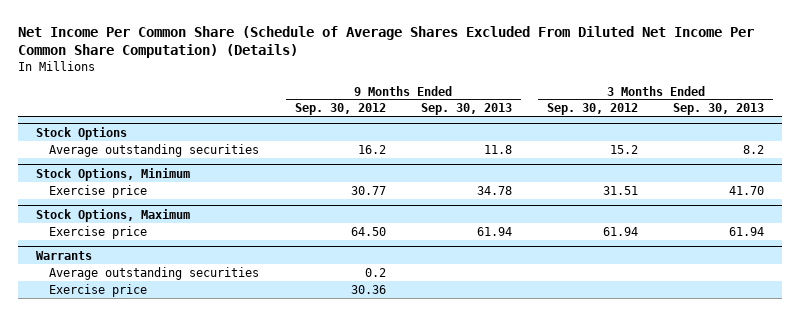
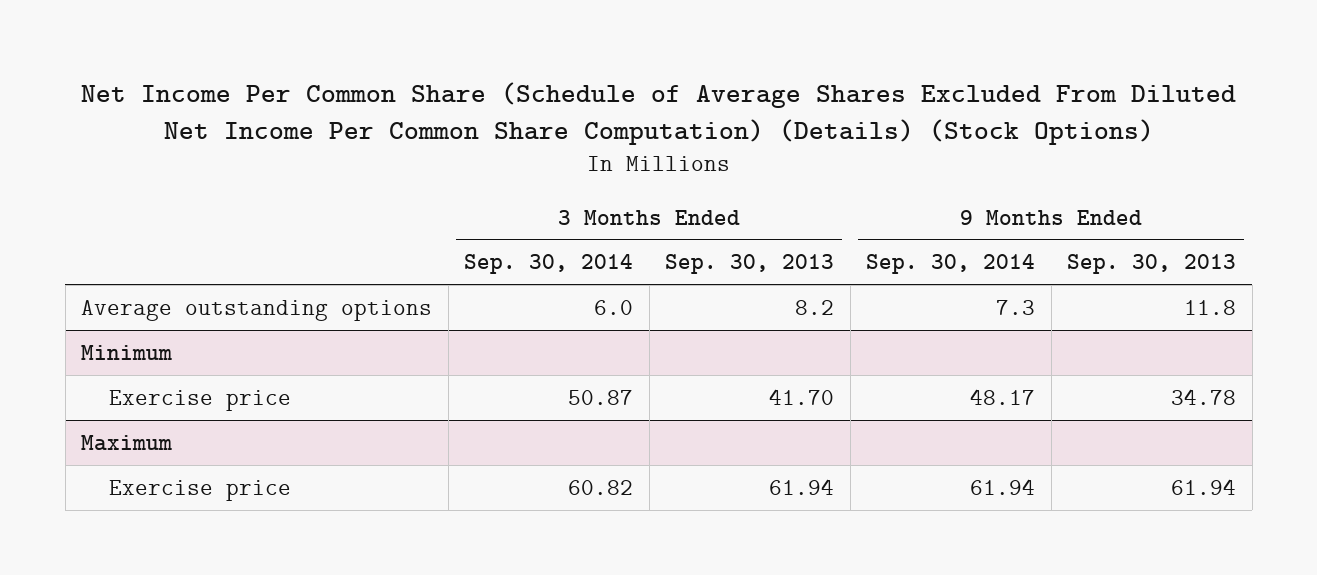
- Net Income Per Common Share (Schedule of Average Shares Excluded From Diluted Net Income Per Common Share Computation) (Details)
+ Net Income Per Common Share (Schedule of Average Shares Excluded From Diluted Net Income Per Common Share Computation) (Details) (Stock Options)
- | 9 Months Ended Sep. 30, 2012 | 9 Months Ended Sep. 30, 2013 | 3 Months Ended Sep. 30, 2012 | 3 Months Ended Sep. 30, 2013
+ | 3 Months Ended Sep. 30, 2014 | 3 Months Ended Sep. 30, 2013 | 9 Months Ended Sep. 30, 2014 | 9 Months Ended Sep. 30, 2013
- Stock Options
- Average outstanding securities | 16.2 | 11.8 | 15.2 | 8.2
- Stock Options, Minimum
+ Average outstanding options | 6.0 | 8.2 | 7.3 | 11.8
+ Minimum
- Stock Options, Maximum
+ Maximum
- Warrants
- Average outstanding securities | 0.2 | | |
- Exercise price | 30.36 | | |

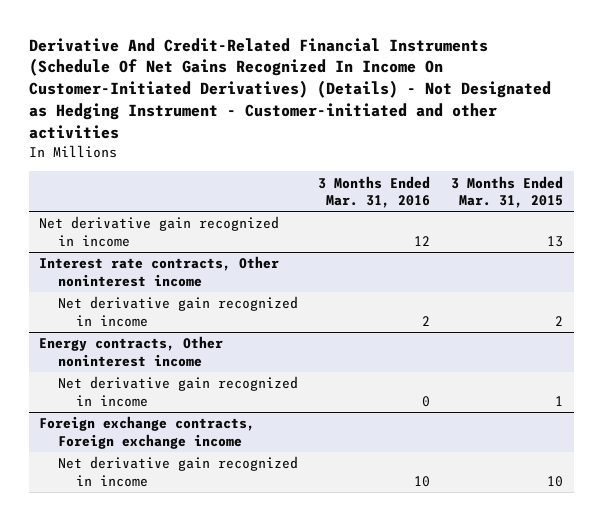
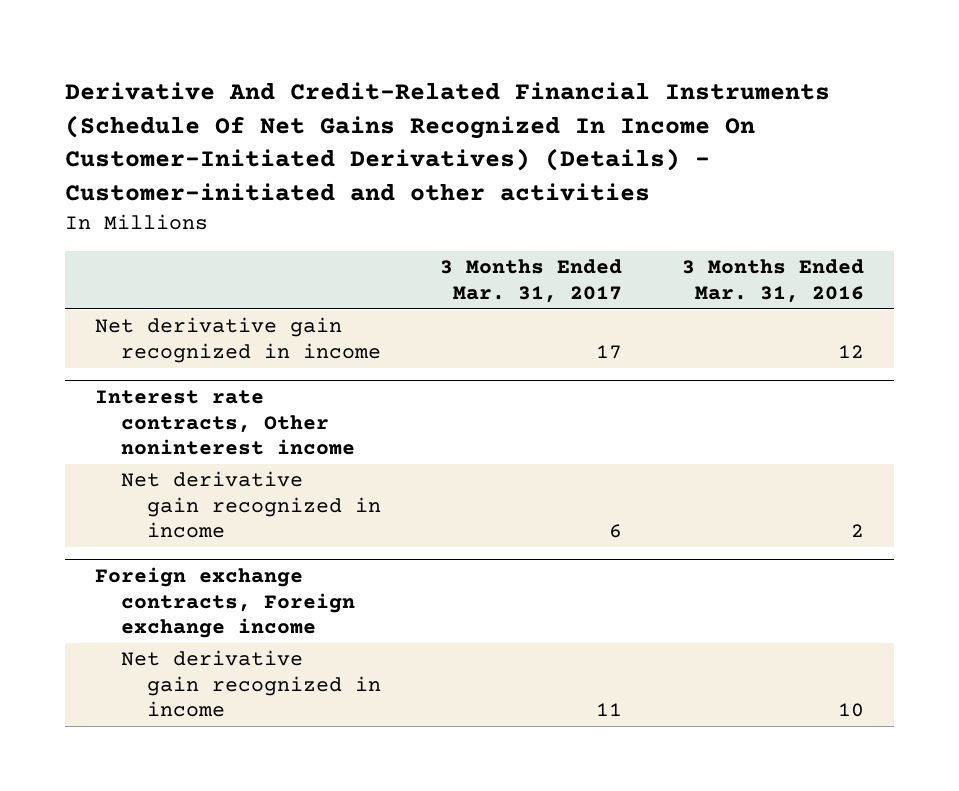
- Derivative And Credit-Related Financial Instruments (Schedule Of Net Gains Recognized In Income On Customer-Initiated Derivatives) (Details) - Not Designated as Hedging Instrument - Customer-initiated and other activities
+ Derivative And Credit-Related Financial Instruments (Schedule Of Net Gains Recognized In Income On Customer-Initiated Derivatives) (Details) - Customer-initiated and other activities
- | 3 Months Ended Mar. 31, 2016 | 3 Months Ended Mar. 31, 2015
+ | 3 Months Ended Mar. 31, 2017 | 3 Months Ended Mar. 31, 2016
- Energy contracts, Other noninterest income
- Net derivative gain recognized in income | 0 | 1

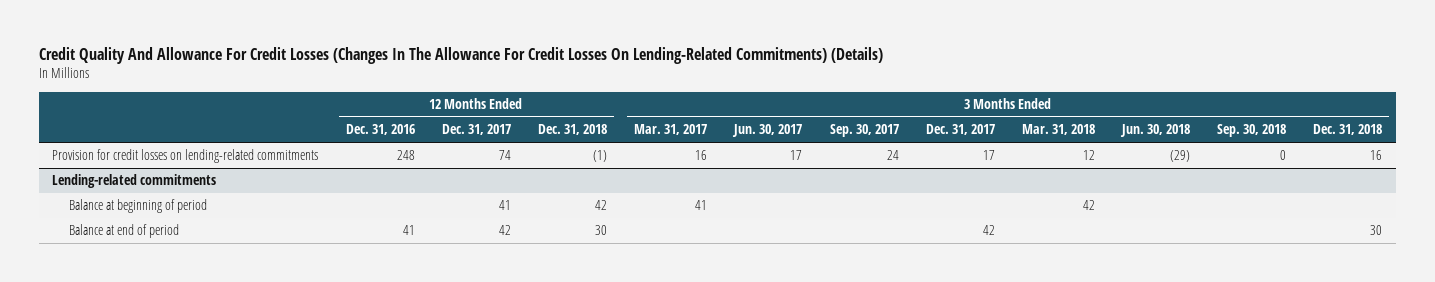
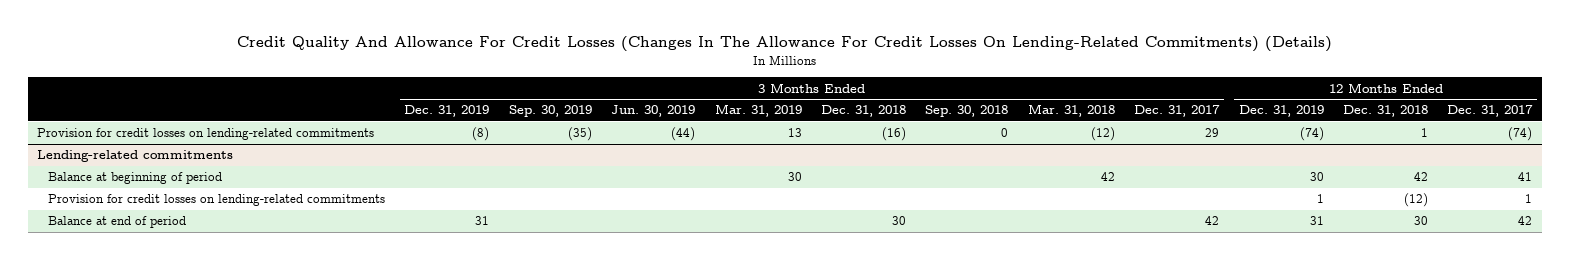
- | 12 Months Ended Dec. 31, 2016 | 12 Months Ended Dec. 31, 2017 | 12 Months Ended Dec. 31, 2018 | 3 Months Ended Mar. 31, 2017 | 3 Months Ended Jun. 30, 2017 | 3 Months Ended Sep. 30, 2017 | 3 Months Ended Dec. 31, 2017 | 3 Months Ended Mar. 31, 2018 | 3 Months Ended Jun. 30, 2018 | 3 Months Ended Sep. 30, 2018 | 3 Months Ended Dec. 31, 2018
+ | 3 Months Ended Dec. 31, 2019 | 3 Months Ended Sep. 30, 2019 | 3 Months Ended Jun. 30, 2019 | 3 Months Ended Mar. 31, 2019 | 3 Months Ended Dec. 31, 2018 | 3 Months Ended Sep. 30, 2018 | 3 Months Ended Mar. 31, 2018 | 3 Months Ended Dec. 31, 2017 | 12 Months Ended Dec. 31, 2019 | 12 Months Ended Dec. 31, 2018 | 12 Months Ended Dec. 31, 2017
- Provision for credit losses on lending-related commitments | 248 | 74 | (1) | 16 | 17 | 24 | 17 | 12 | (29) | 0 | 16
+ Provision for credit losses on lending-related commitments | (8) | (35) | (44) | 13 | (16) | 0 | (12) | 29 | (74) | 1 | (74)
@ Lending-related commitments
+ Provision for credit losses on lending-related commitments | | | | | | | | | 1 | (12) | 1

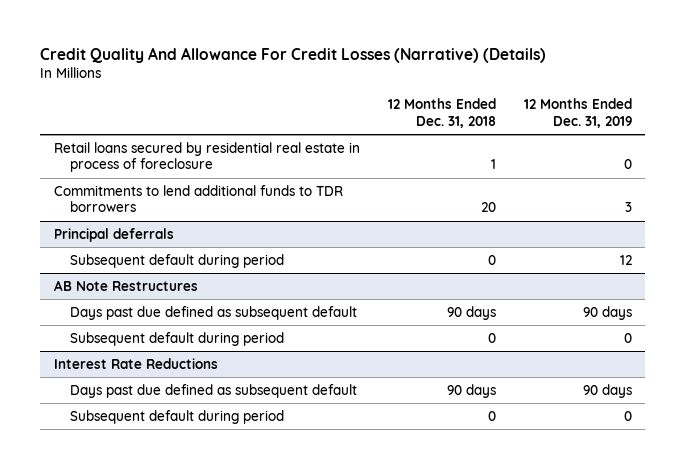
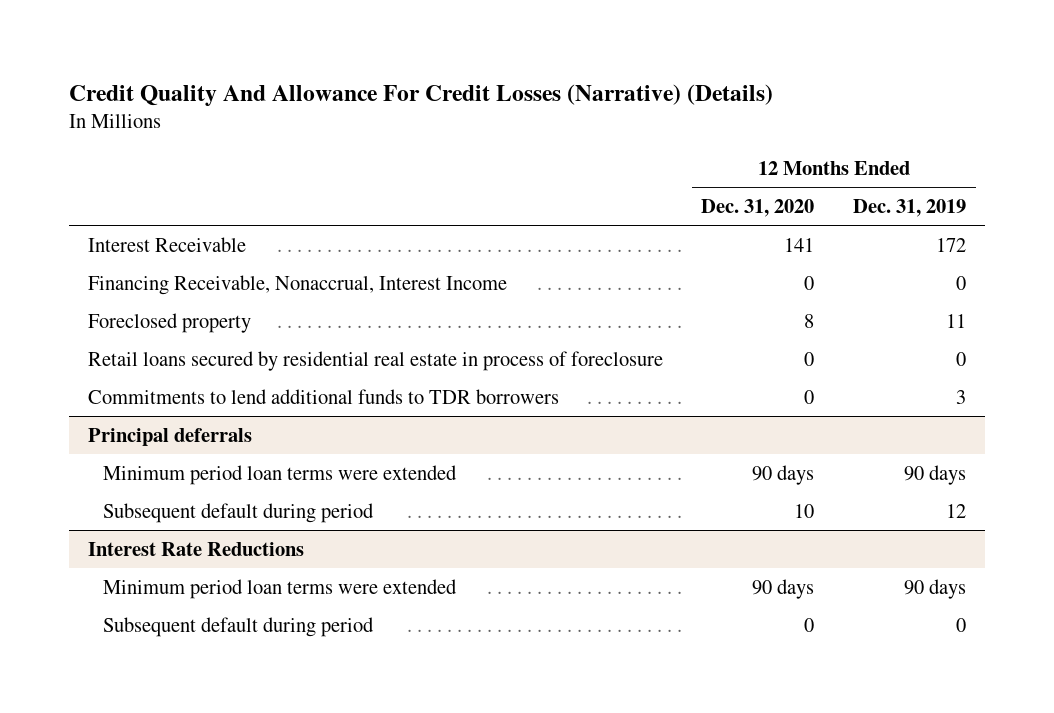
- | 12 Months Ended Dec. 31, 2018 | 12 Months Ended Dec. 31, 2019
+ | 12 Months Ended Dec. 31, 2020 | 12 Months Ended Dec. 31, 2019
+ Interest Receivable | 141 | 172
+ Financing Receivable, Nonaccrual, Interest Income | 0 | 0
+ Foreclosed property | 8 | 11
@ Principal deferrals
+ Minimum period loan terms were extended | 90 days | 90 days
- AB Note Restructures
- Days past due defined as subsequent default | 90 days | 90 days
- Subsequent default during period | 0 | 0
@ Interest Rate Reductions
- Days past due defined as subsequent default | 90 days | 90 days
+ Minimum period loan terms were extended | 90 days | 90 days

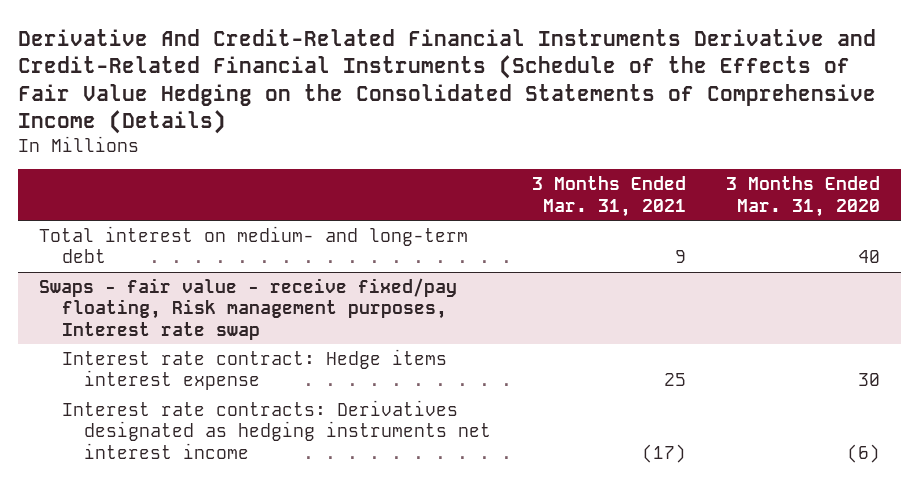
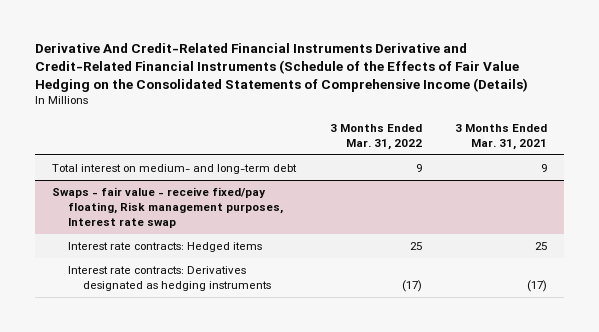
- | 3 Months Ended Mar. 31, 2021 | 3 Months Ended Mar. 31, 2020
+ | 3 Months Ended Mar. 31, 2022 | 3 Months Ended Mar. 31, 2021
@ Swaps - fair value - receive fixed/pay floating, Risk management purposes, Interest rate swap
- Interest rate contract: Hedge items interest expense | 25 | 30
- Interest rate contracts: Derivatives designated as hedging instruments net interest income | (17) | (6)
+ Interest rate contracts: Hedged items | 25 | 25
+ Interest rate contracts: Derivatives designated as hedging instruments | (17) | (17)

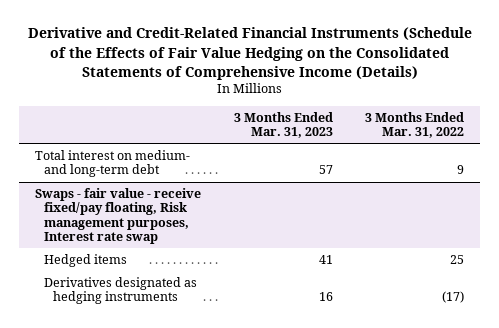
- Derivative And Credit-Related Financial Instruments Derivative and Credit-Related Financial Instruments (Schedule of the Effects of Fair Value Hedging on the Consolidated Statements of Comprehensive Income (Details)
+ Derivative and Credit-Related Financial Instruments (Schedule of the Effects of Fair Value Hedging on the Consolidated Statements of Comprehensive Income (Details)
- | 3 Months Ended Mar. 31, 2022 | 3 Months Ended Mar. 31, 2021
+ | 3 Months Ended Mar. 31, 2023 | 3 Months Ended Mar. 31, 2022
@ Swaps - fair value - receive fixed/pay floating, Risk management purposes, Interest rate swap
- Interest rate contracts: Hedged items | 25 | 25
- Interest rate contracts: Derivatives designated as hedging instruments | (17) | (17)
+ Hedged items | 41 | 25
+ Derivatives designated as hedging instruments | 16 | (17)

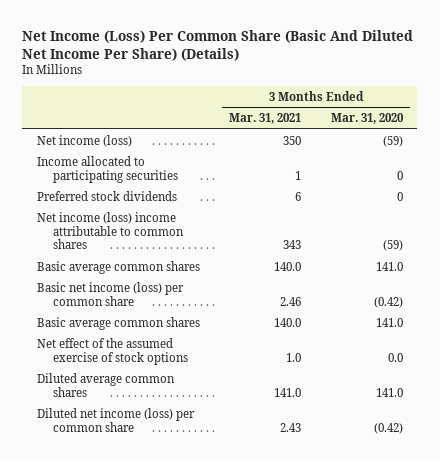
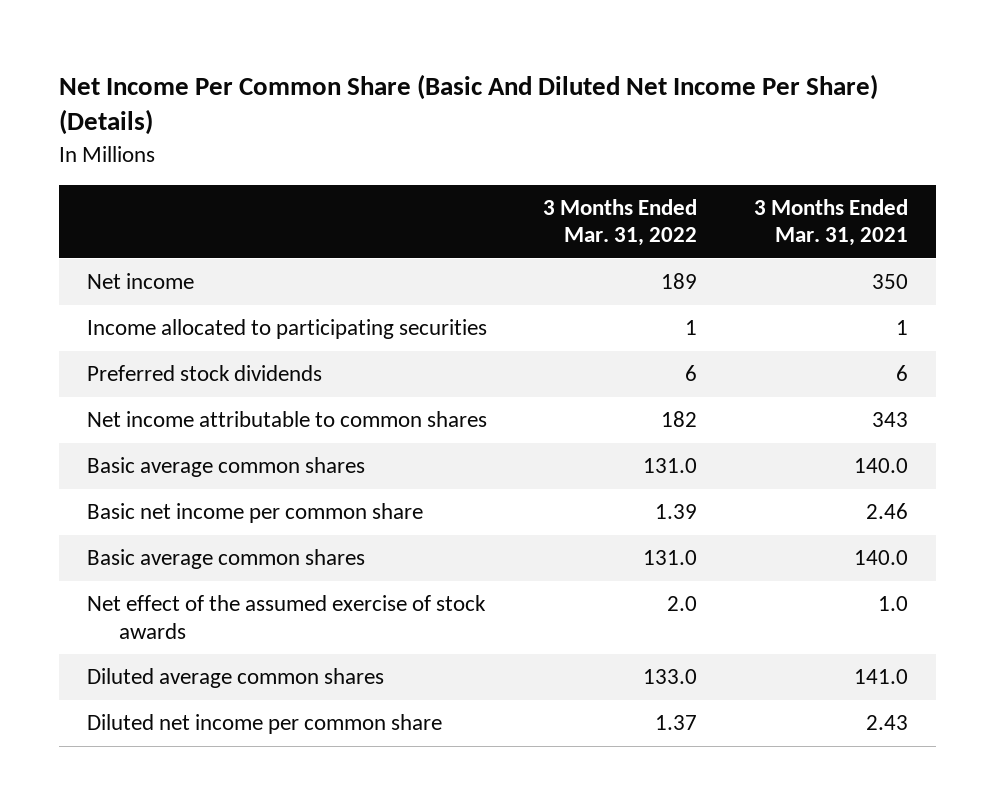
- Net Income (Loss) Per Common Share (Basic And Diluted Net Income Per Share) (Details)
+ Net Income Per Common Share (Basic And Diluted Net Income Per Share) (Details)
- | 3 Months Ended Mar. 31, 2021 | 3 Months Ended Mar. 31, 2020
+ | 3 Months Ended Mar. 31, 2022 | 3 Months Ended Mar. 31, 2021
- Net income (loss) | 350 | (59)
+ Net income | 189 | 350
- Net income (loss) income attributable to common shares | 343 | (59)
+ Net income attributable to common shares | 182 | 343
- Basic net income (loss) per common share | 2.46 | (0.42)
+ Basic net income per common share | 1.39 | 2.46
- Net effect of the assumed exercise of stock options | 1.0 | 0.0
+ Net effect of the assumed exercise of stock awards | 2.0 | 1.0
- Diluted net income (loss) per common share | 2.43 | (0.42)
+ Diluted net income per common share | 1.37 | 2.43

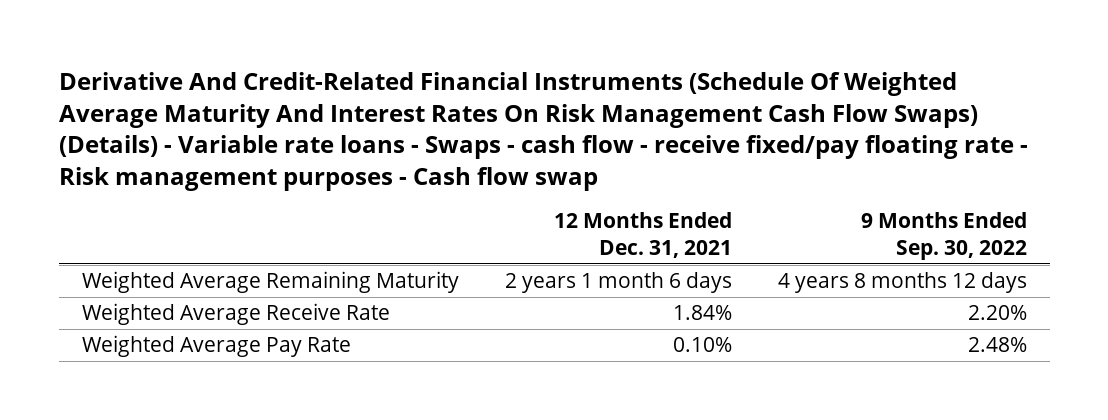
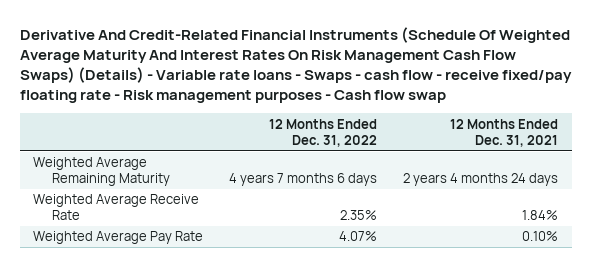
- | 12 Months Ended Dec. 31, 2021 | 9 Months Ended Sep. 30, 2022
+ | 12 Months Ended Dec. 31, 2022 | 12 Months Ended Dec. 31, 2021
- Weighted Average Remaining Maturity | 2 years 1 month 6 days | 4 years 8 months 12 days
+ Weighted Average Remaining Maturity | 4 years 7 months 6 days | 2 years 4 months 24 days

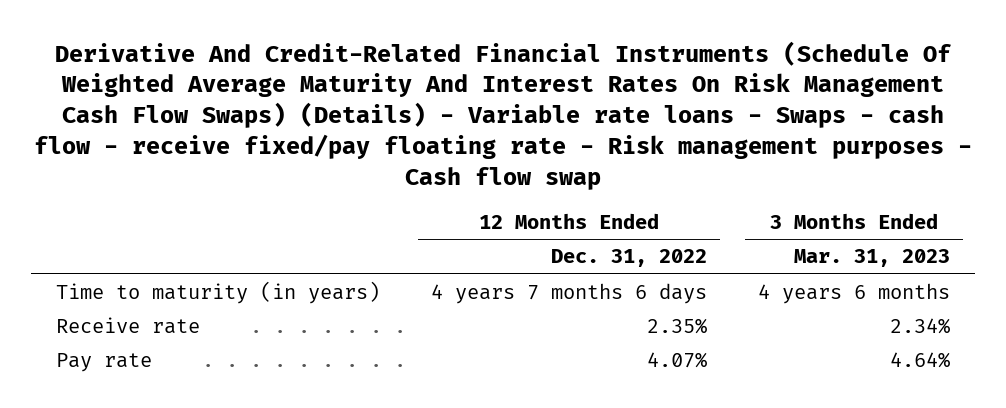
- | 12 Months Ended Dec. 31, 2022 | 12 Months Ended Dec. 31, 2021
+ | 12 Months Ended Dec. 31, 2022 | 3 Months Ended Mar. 31, 2023
- Weighted Average Remaining Maturity | 4 years 7 months 6 days | 2 years 4 months 24 days
- Weighted Average Receive Rate | 2.35% | 1.84%
- Weighted Average Pay Rate | 4.07% | 0.10%
+ Time to maturity (in years) | 4 years 7 months 6 days | 4 years 6 months
+ Receive rate | 2.35% | 2.34%
+ Pay rate | 4.07% | 4.64%

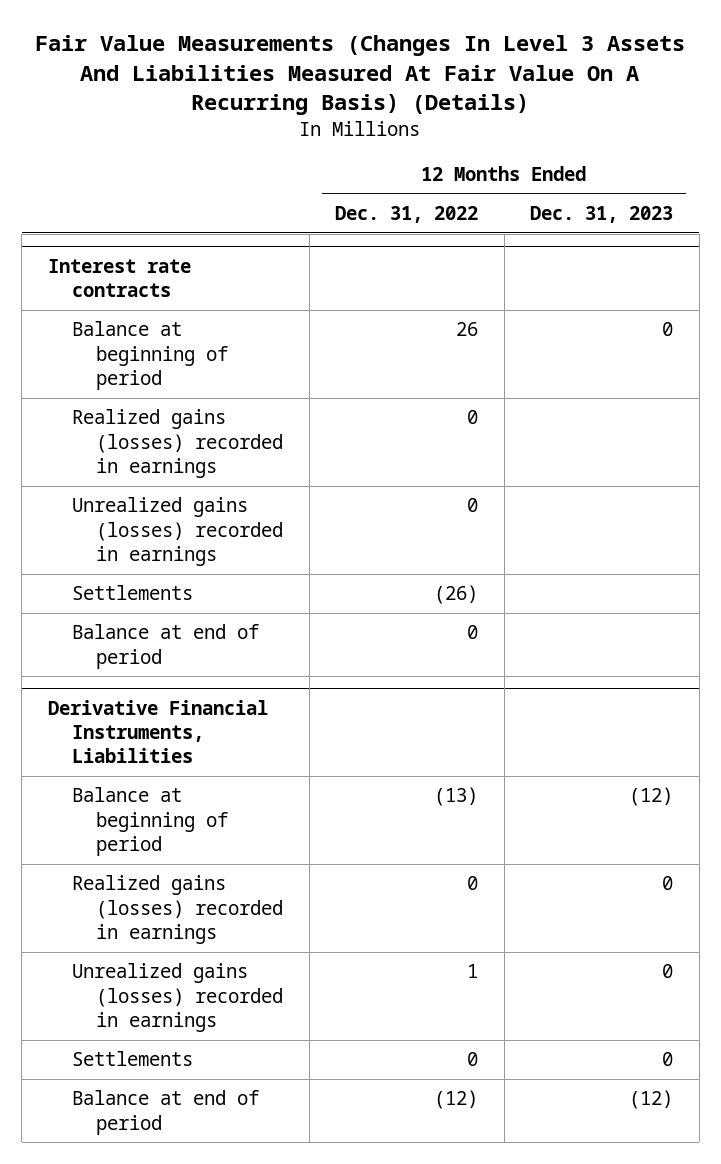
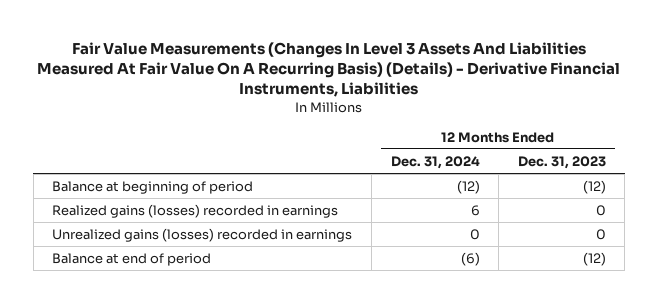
- Fair Value Measurements (Changes In Level 3 Assets And Liabilities Measured At Fair Value On A Recurring Basis) (Details)
+ Fair Value Measurements (Changes In Level 3 Assets And Liabilities Measured At Fair Value On A Recurring Basis) (Details) - Derivative Financial Instruments, Liabilities
- | 12 Months Ended Dec. 31, 2022 | 12 Months Ended Dec. 31, 2023
+ | 12 Months Ended Dec. 31, 2024 | 12 Months Ended Dec. 31, 2023
- Interest rate contracts
- Balance at beginning of period | 26 | 0
- Realized gains (losses) recorded in earnings | 0 |
- Unrealized gains (losses) recorded in earnings | 0 |
- Settlements | (26) |
- Balance at end of period | 0 |
- Derivative Financial Instruments, Liabilities
- Settlements | 0 | 0

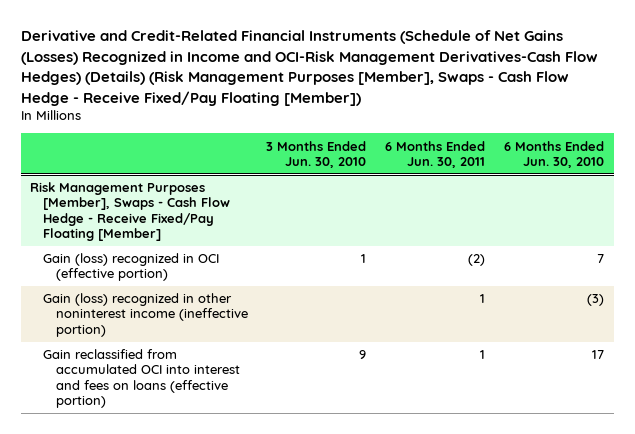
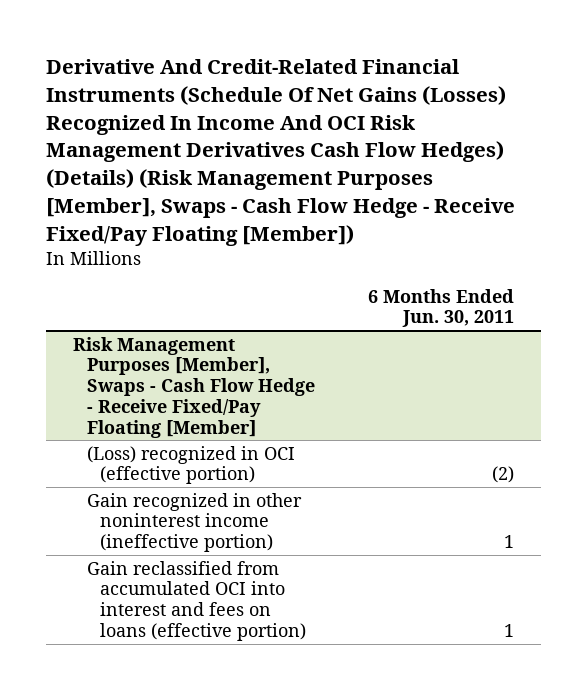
- Derivative and Credit-Related Financial Instruments (Schedule of Net Gains (Losses) Recognized in Income and OCI-Risk Management Derivatives-Cash Flow Hedges) (Details) (Risk Management Purposes [Member], Swaps - Cash Flow Hedge - Receive Fixed/Pay Floating [Member])
+ Derivative And Credit-Related Financial Instruments (Schedule Of Net Gains (Losses) Recognized In Income And OCI Risk Management Derivatives Cash Flow Hedges) (Details) (Risk Management Purposes [Member], Swaps - Cash Flow Hedge - Receive Fixed/Pay Floating [Member])
- | 3 Months Ended Jun. 30, 2010 | 6 Months Ended Jun. 30, 2011 | 6 Months Ended Jun. 30, 2010
+ | 6 Months Ended Jun. 30, 2011
@ Risk Management Purposes [Member], Swaps - Cash Flow Hedge - Receive Fixed/Pay Floating [Member]
- Gain (loss) recognized in OCI (effective portion) | 1 | (2) | 7
- Gain (loss) recognized in other noninterest income (ineffective portion) | | 1 | (3)
+ (Loss) recognized in OCI (effective portion) | (2)
+ Gain recognized in other noninterest income (ineffective portion) | 1

